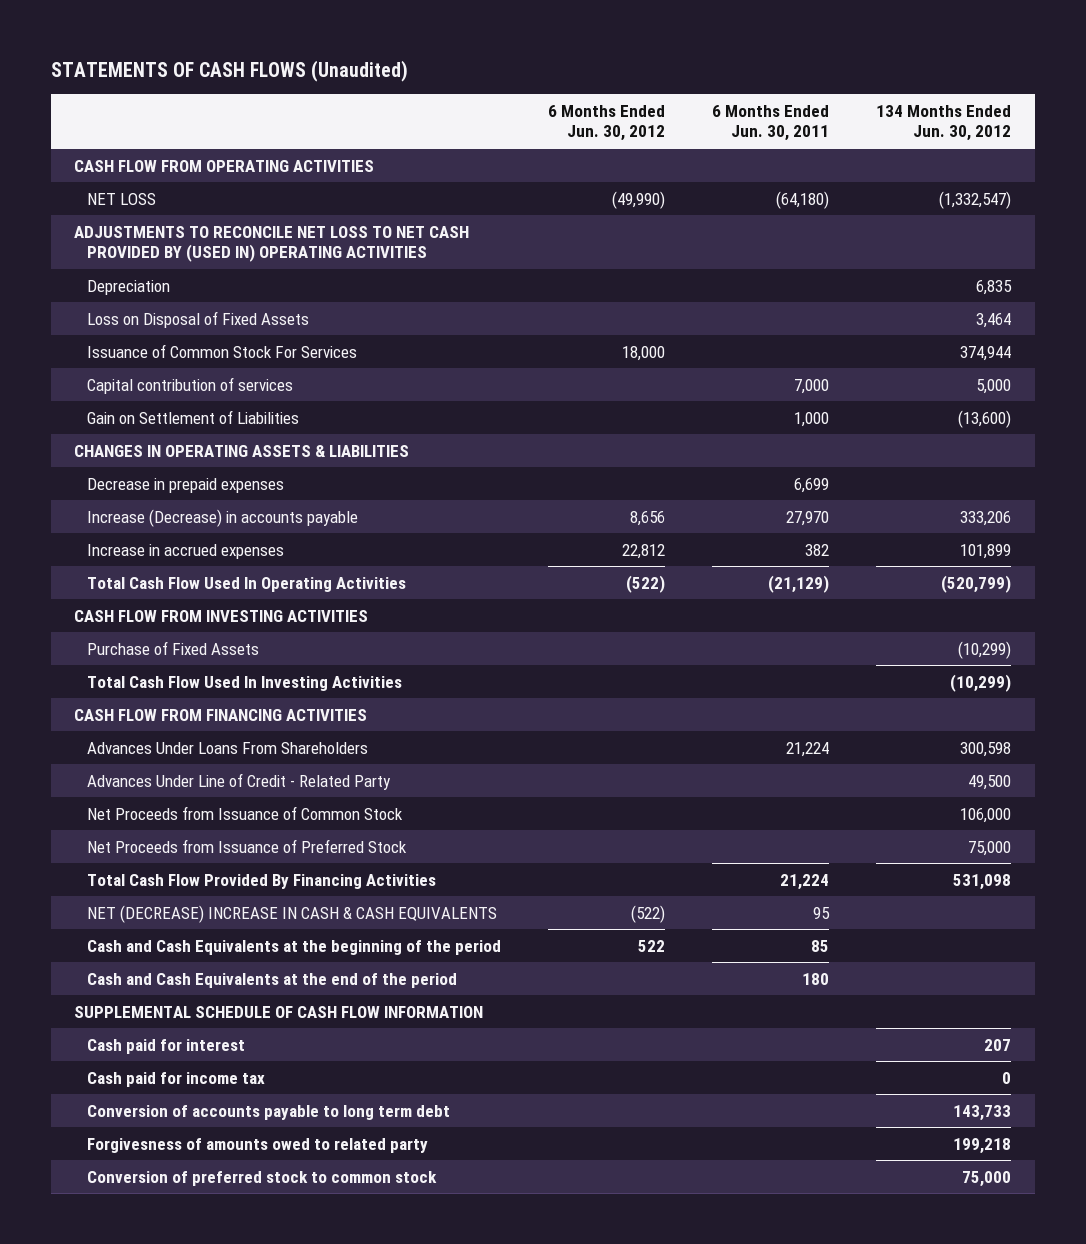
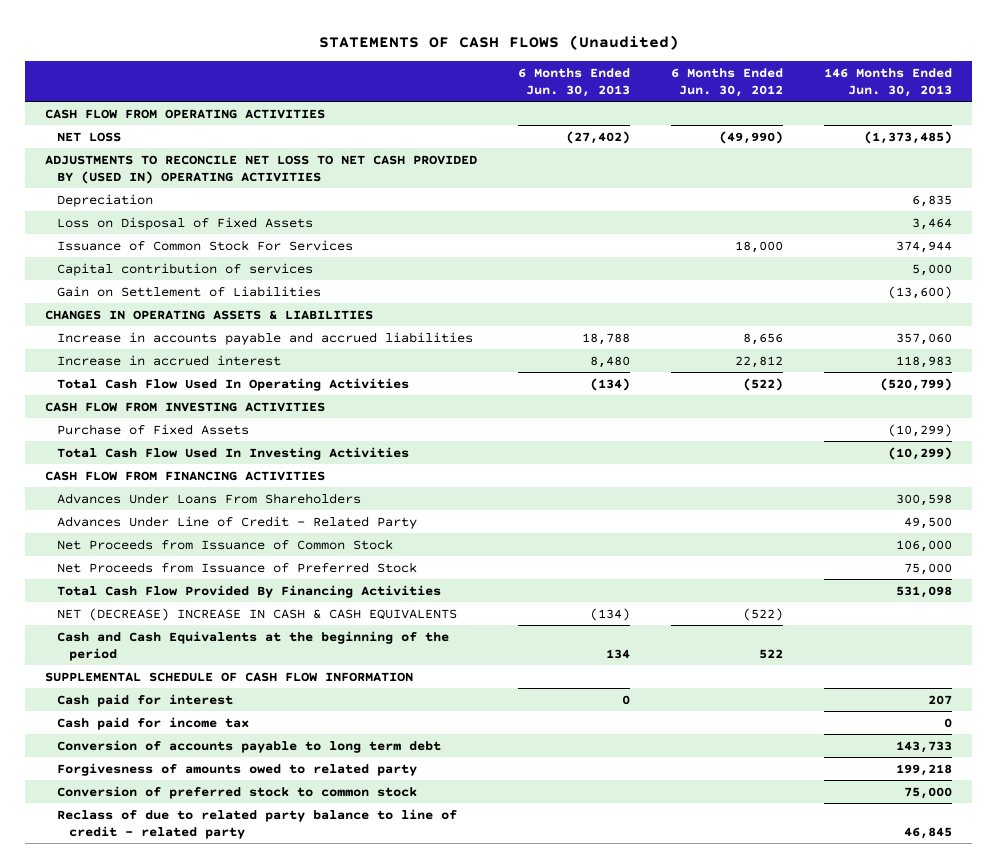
- | 6 Months Ended Jun. 30, 2012 | 6 Months Ended Jun. 30, 2011 | 134 Months Ended Jun. 30, 2012
+ | 6 Months Ended Jun. 30, 2013 | 6 Months Ended Jun. 30, 2012 | 146 Months Ended Jun. 30, 2013
- Decrease in prepaid expenses | | 6,699 |
- Increase (Decrease) in accounts payable | 8,656 | 27,970 | 333,206
- Increase in accrued expenses | 22,812 | 382 | 101,899
+ Increase in accounts payable and accrued liabilities | 18,788 | 8,656 | 357,060
+ Increase in accrued interest | 8,480 | 22,812 | 118,983
- Cash and Cash Equivalents at the end of the period | | 180 |
+ Reclass of due to related party balance to line of credit - related party | | | 46,845

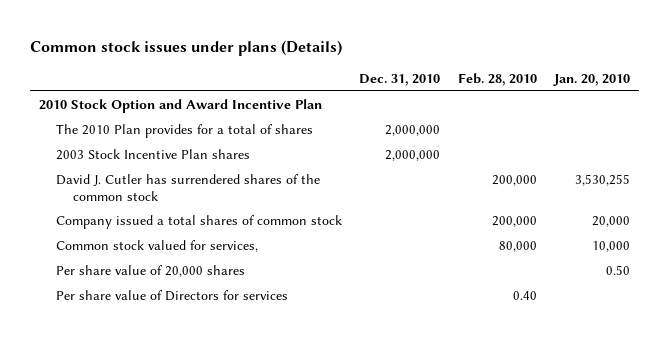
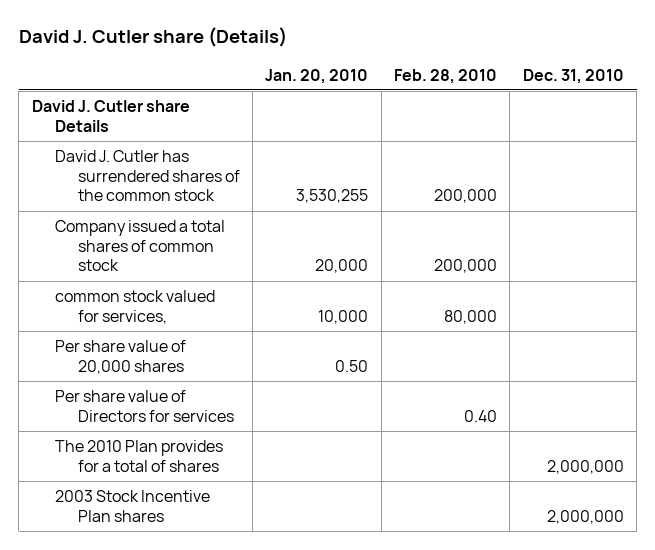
- Common stock issues under plans (Details)
+ David J. Cutler share (Details)
- | Dec. 31, 2010 | Feb. 28, 2010 | Jan. 20, 2010
+ | Jan. 20, 2010 | Feb. 28, 2010 | Dec. 31, 2010
- 2010 Stock Option and Award Incentive Plan
+ David J. Cutler share Details
- Common stock valued for services, | | 80,000 | 10,000
+ common stock valued for services, | 10,000 | 80,000 |
moved down: The 2010 Plan provides for a total of shares | | | 2,000,000
moved down: 2003 Stock Incentive Plan shares | | | 2,000,000

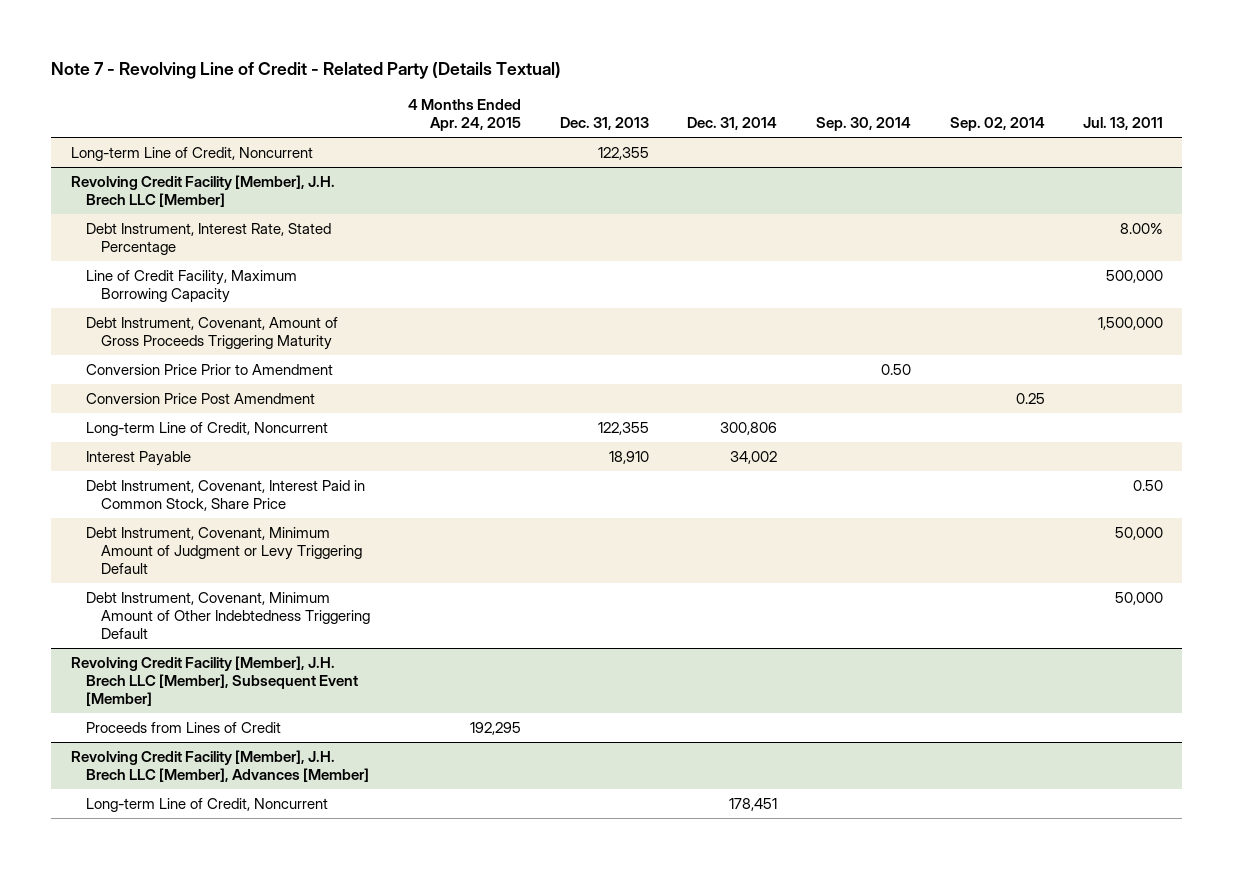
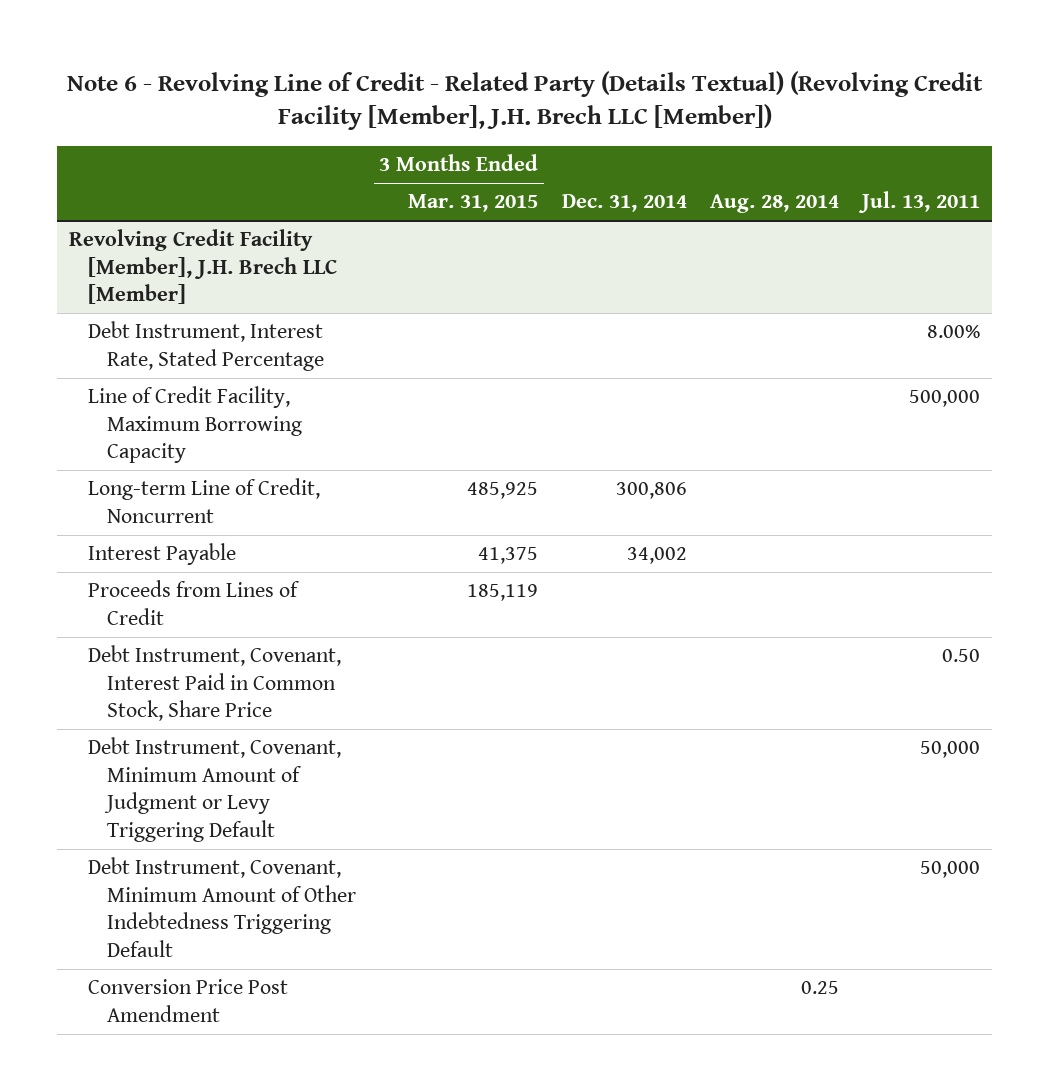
- Note 7 - Revolving Line of Credit - Related Party (Details Textual)
+ Note 6 - Revolving Line of Credit - Related Party (Details Textual) (Revolving Credit Facility [Member], J.H. Brech LLC [Member])
- | 4 Months Ended Apr. 24, 2015 | Dec. 31, 2013 | Dec. 31, 2014 | Sep. 30, 2014 | Sep. 02, 2014 | Jul. 13, 2011
+ | 3 Months Ended Mar. 31, 2015 | Dec. 31, 2014 | Aug. 28, 2014 | Jul. 13, 2011
- Long-term Line of Credit, Noncurrent | | 122,355 | | | |
@ Revolving Credit Facility [Member], J.H. Brech LLC [Member]
- Debt Instrument, Covenant, Amount of Gross Proceeds Triggering Maturity | | | | | | 1,500,000
- Conversion Price Prior to Amendment | | | | 0.50 | |
+ Proceeds from Lines of Credit | 185,119 | | |
- Revolving Credit Facility [Member], J.H. Brech LLC [Member], Subsequent Event [Member]
- Proceeds from Lines of Credit | 192,295 | | | | |
- Revolving Credit Facility [Member], J.H. Brech LLC [Member], Advances [Member]
- Long-term Line of Credit, Noncurrent | | | 178,451 | | |
@ Revolving Credit Facility [Member], J.H. Brech LLC [Member]
moved down: Conversion Price Post Amendment | | | 0.25 |

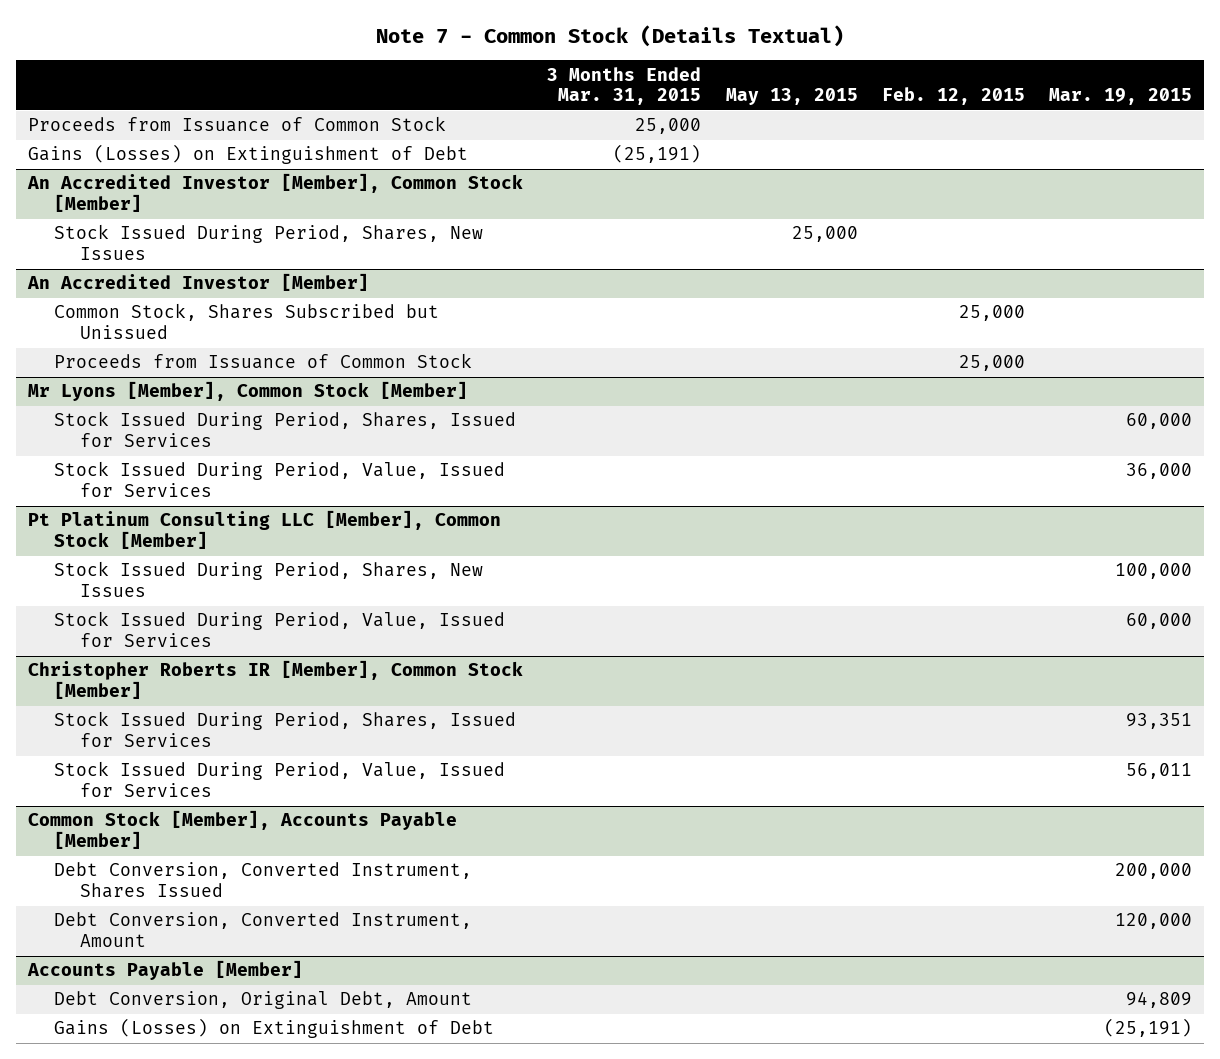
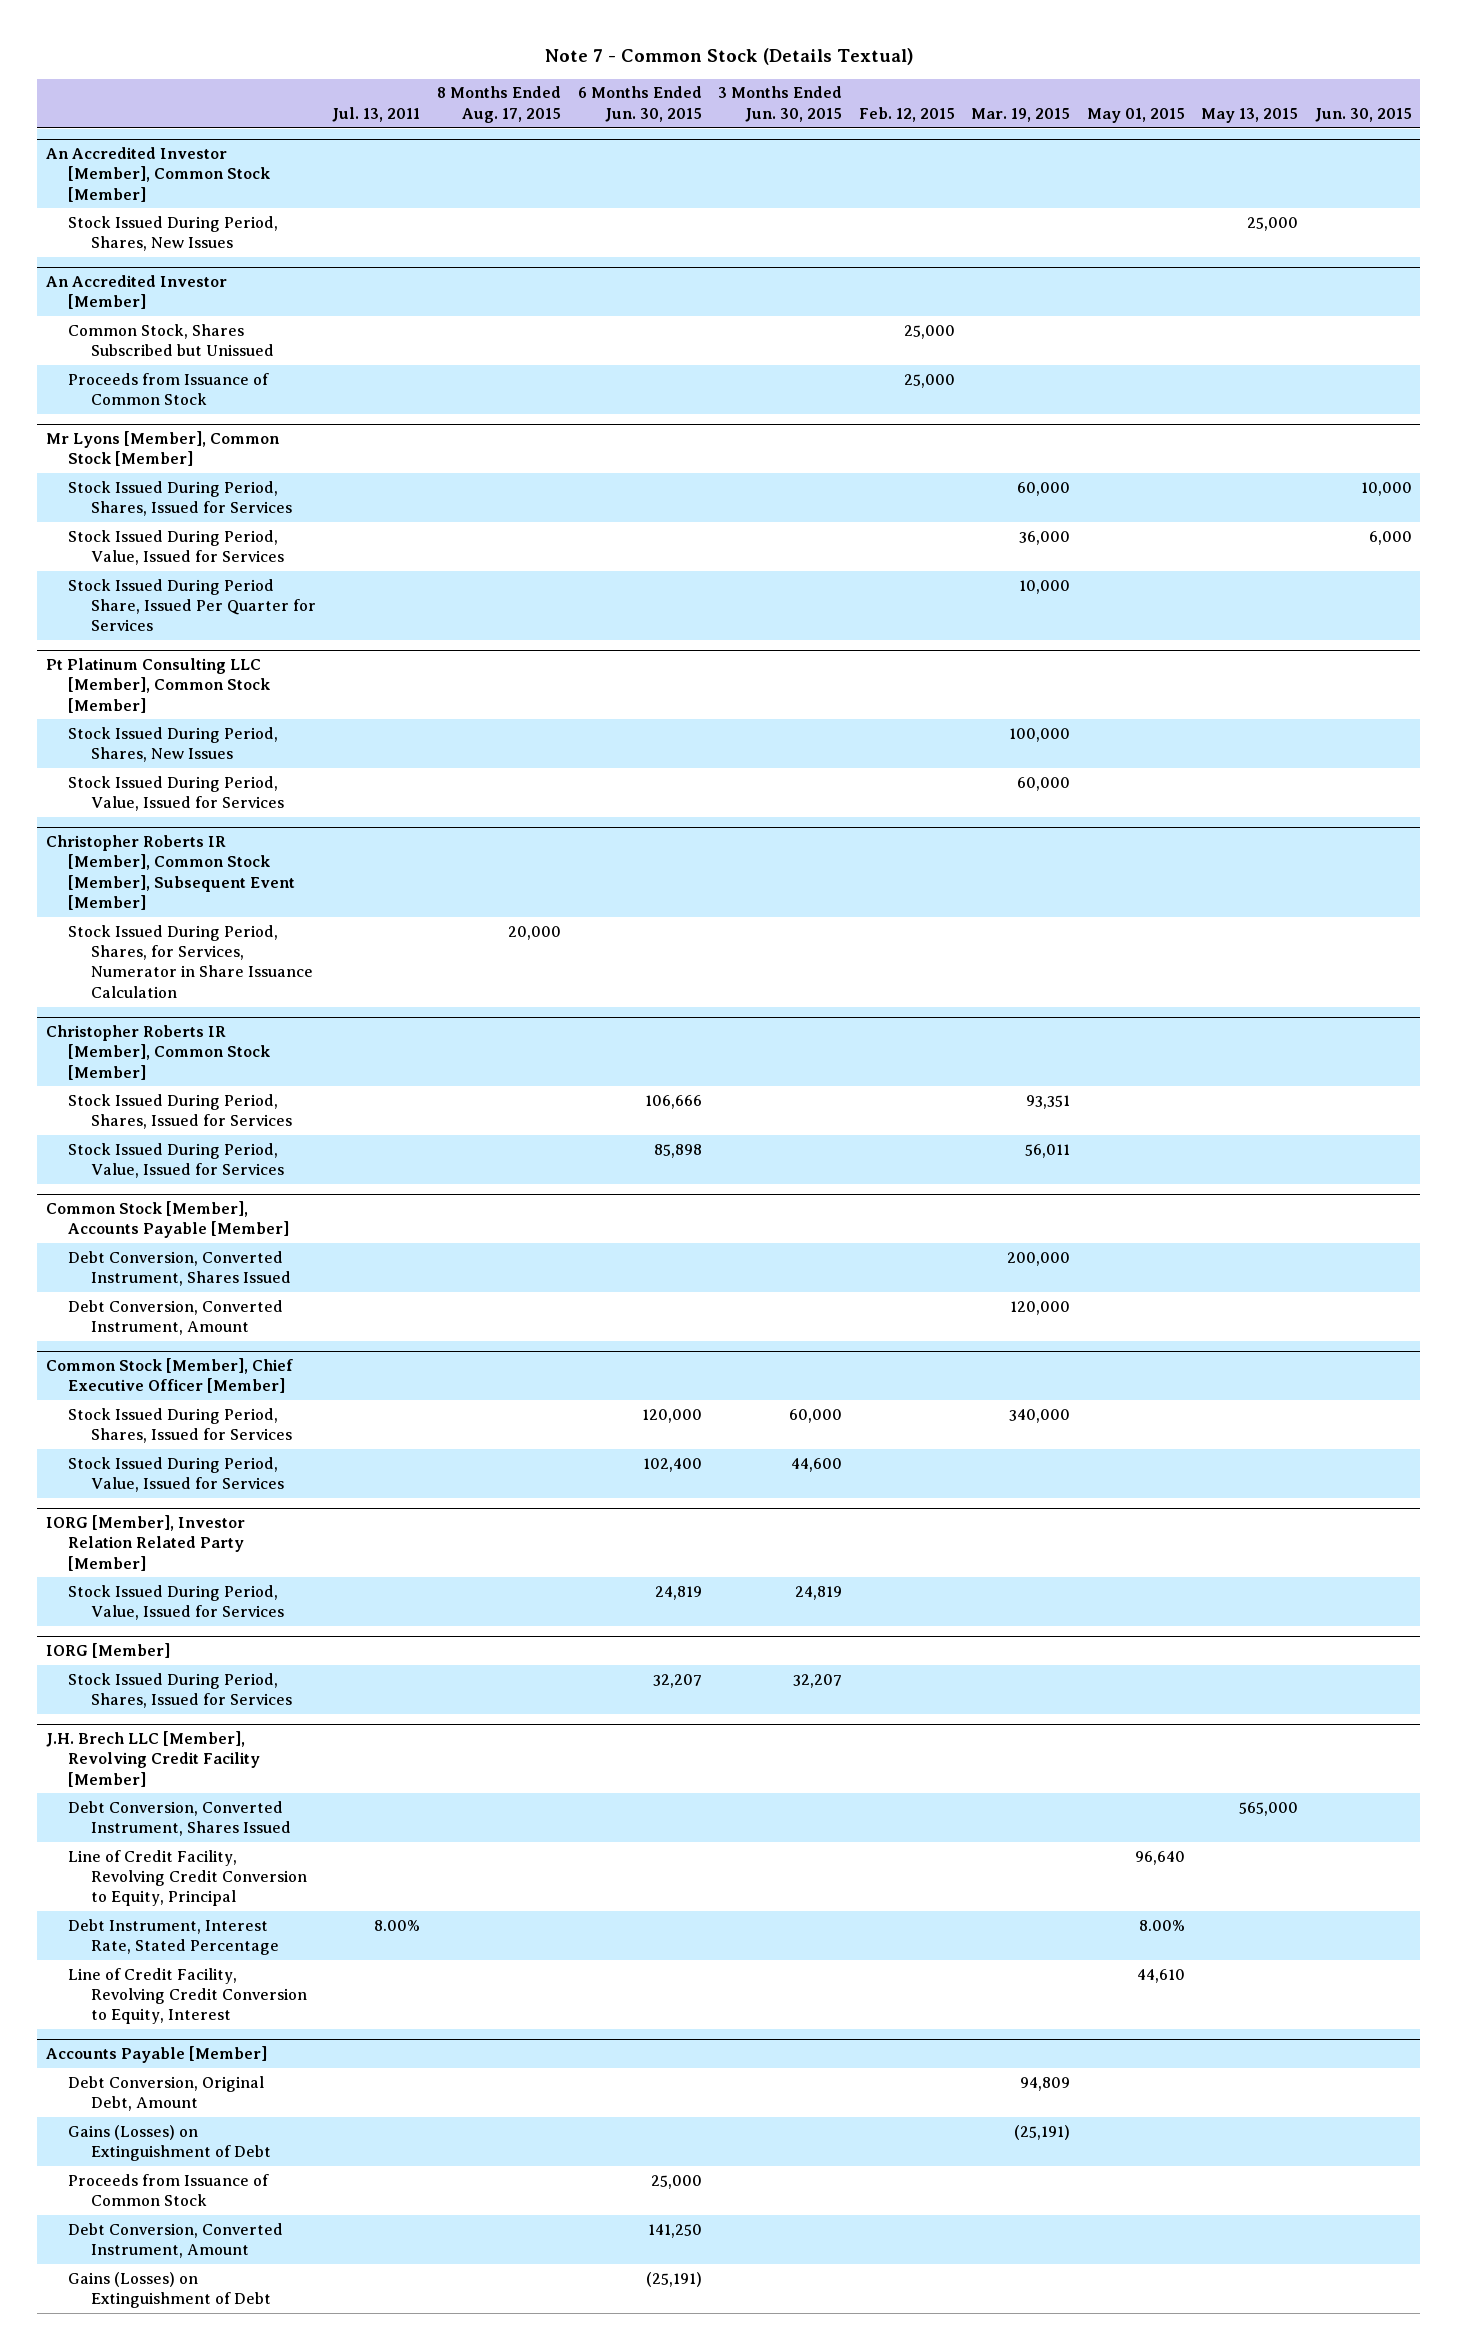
- | 3 Months Ended Mar. 31, 2015 | May 13, 2015 | Feb. 12, 2015 | Mar. 19, 2015
+ | Jul. 13, 2011 | 8 Months Ended Aug. 17, 2015 | 6 Months Ended Jun. 30, 2015 | 3 Months Ended Jun. 30, 2015 | Feb. 12, 2015 | Mar. 19, 2015 | May 01, 2015 | May 13, 2015 | Jun. 30, 2015
- Proceeds from Issuance of Common Stock | 25,000 | | |
- Gains (Losses) on Extinguishment of Debt | (25,191) | | |
@ Mr Lyons [Member], Common Stock [Member]
+ Stock Issued During Period Share, Issued Per Quarter for Services | | | | | | 10,000 | | |
+ Christopher Roberts IR [Member], Common Stock [Member], Subsequent Event [Member]
+ Stock Issued During Period, Shares, for Services, Numerator in Share Issuance Calculation | | 20,000 | | | | | | |
+ Common Stock [Member], Chief Executive Officer [Member]
+ Stock Issued During Period, Shares, Issued for Services | | | 120,000 | 60,000 | | 340,000 | | |
+ Stock Issued During Period, Value, Issued for Services | | | 102,400 | 44,600 | | | | |
+ IORG [Member], Investor Relation Related Party [Member]
+ Stock Issued During Period, Value, Issued for Services | | | 24,819 | 24,819 | | | | |
+ IORG [Member]
+ Stock Issued During Period, Shares, Issued for Services | | | 32,207 | 32,207 | | | | |
+ J.H. Brech LLC [Member], Revolving Credit Facility [Member]
+ Debt Conversion, Converted Instrument, Shares Issued | | | | | | | | 565,000 |
+ Line of Credit Facility, Revolving Credit Conversion to Equity, Principal | | | | | | | 96,640 | |
+ Debt Instrument, Interest Rate, Stated Percentage | 8.00% | | | | | | 8.00% | |
+ Line of Credit Facility, Revolving Credit Conversion to Equity, Interest | | | | | | | 44,610 | |
@ Accounts Payable [Member]
+ Proceeds from Issuance of Common Stock | | | 25,000 | | | | | |
+ Debt Conversion, Converted Instrument, Amount | | | 141,250 | | | | | |
+ Gains (Losses) on Extinguishment of Debt | | | (25,191) | | | | | |

